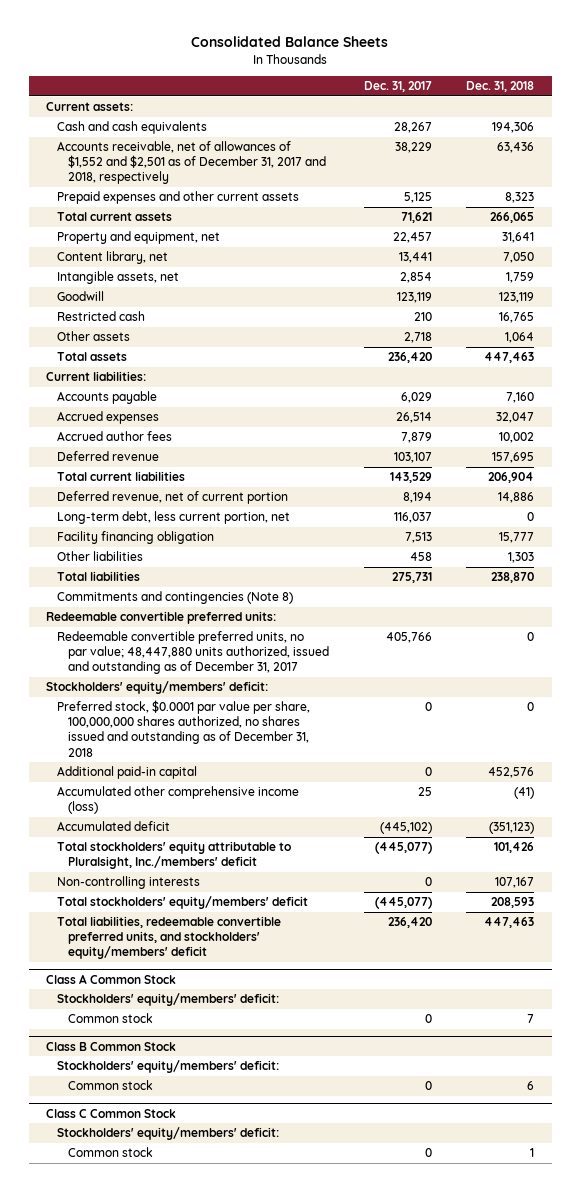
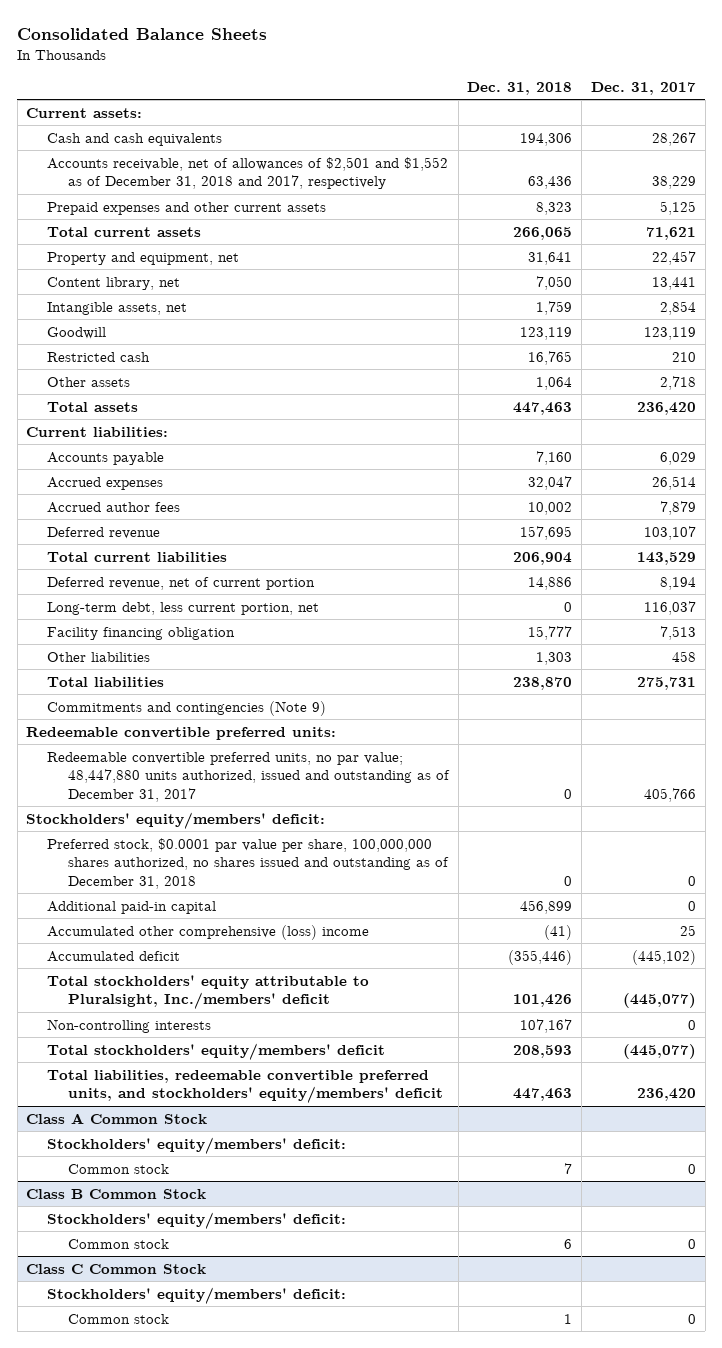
- | Dec. 31, 2017 | Dec. 31, 2018
+ | Dec. 31, 2018 | Dec. 31, 2017
- Accounts receivable, net of allowances of $1,552 and $2,501 as of December 31, 2017 and 2018, respectively | 38,229 | 63,436
+ Accounts receivable, net of allowances of $2,501 and $1,552 as of December 31, 2018 and 2017, respectively | 63,436 | 38,229
- Commitments and contingencies (Note 8)
+ Commitments and contingencies (Note 9)
- Additional paid-in capital | 0 | 452,576
- Accumulated other comprehensive income (loss) | 25 | (41)
- Accumulated deficit | (445,102) | (351,123)
+ Additional paid-in capital | 456,899 | 0
+ Accumulated other comprehensive (loss) income | (41) | 25
+ Accumulated deficit | (355,446) | (445,102)

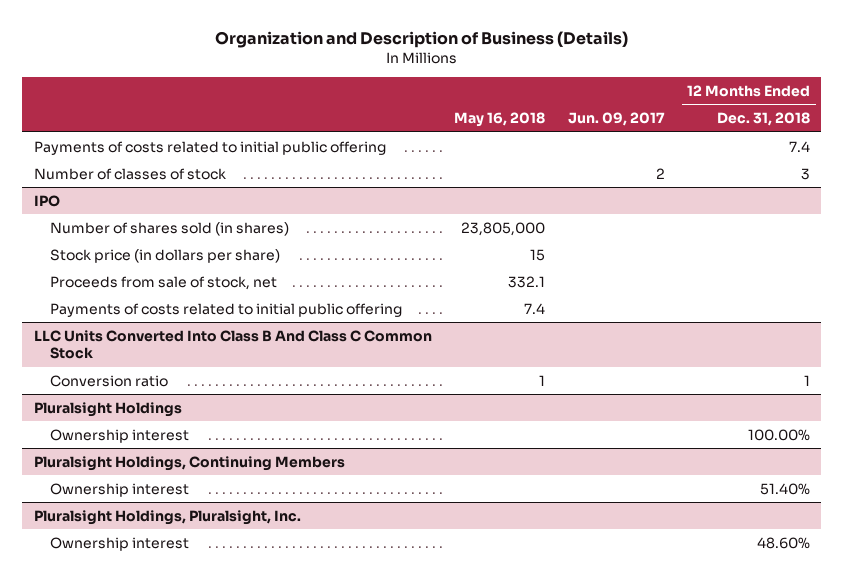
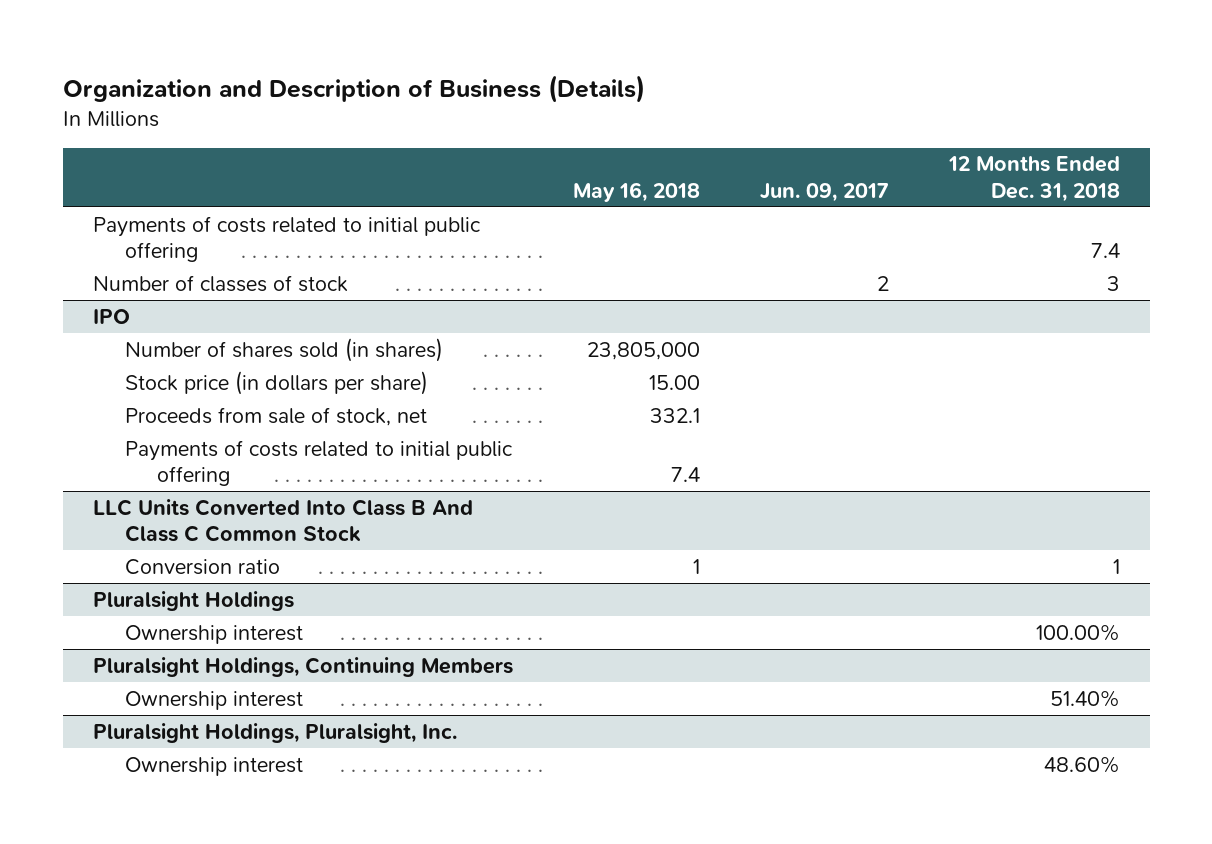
@ IPO
- Stock price (in dollars per share) | 15 | |
+ Stock price (in dollars per share) | 15.00 | |

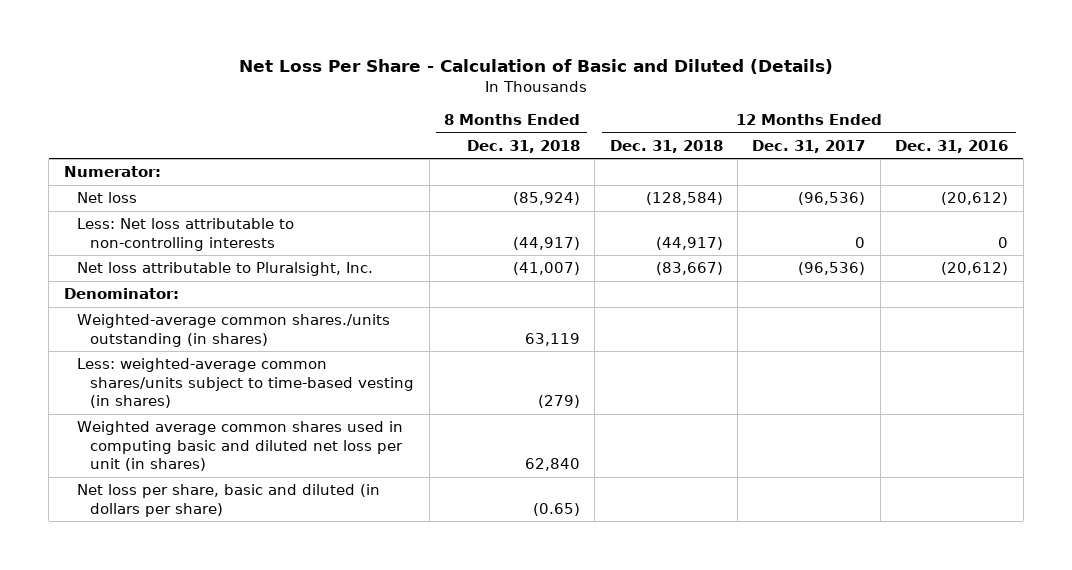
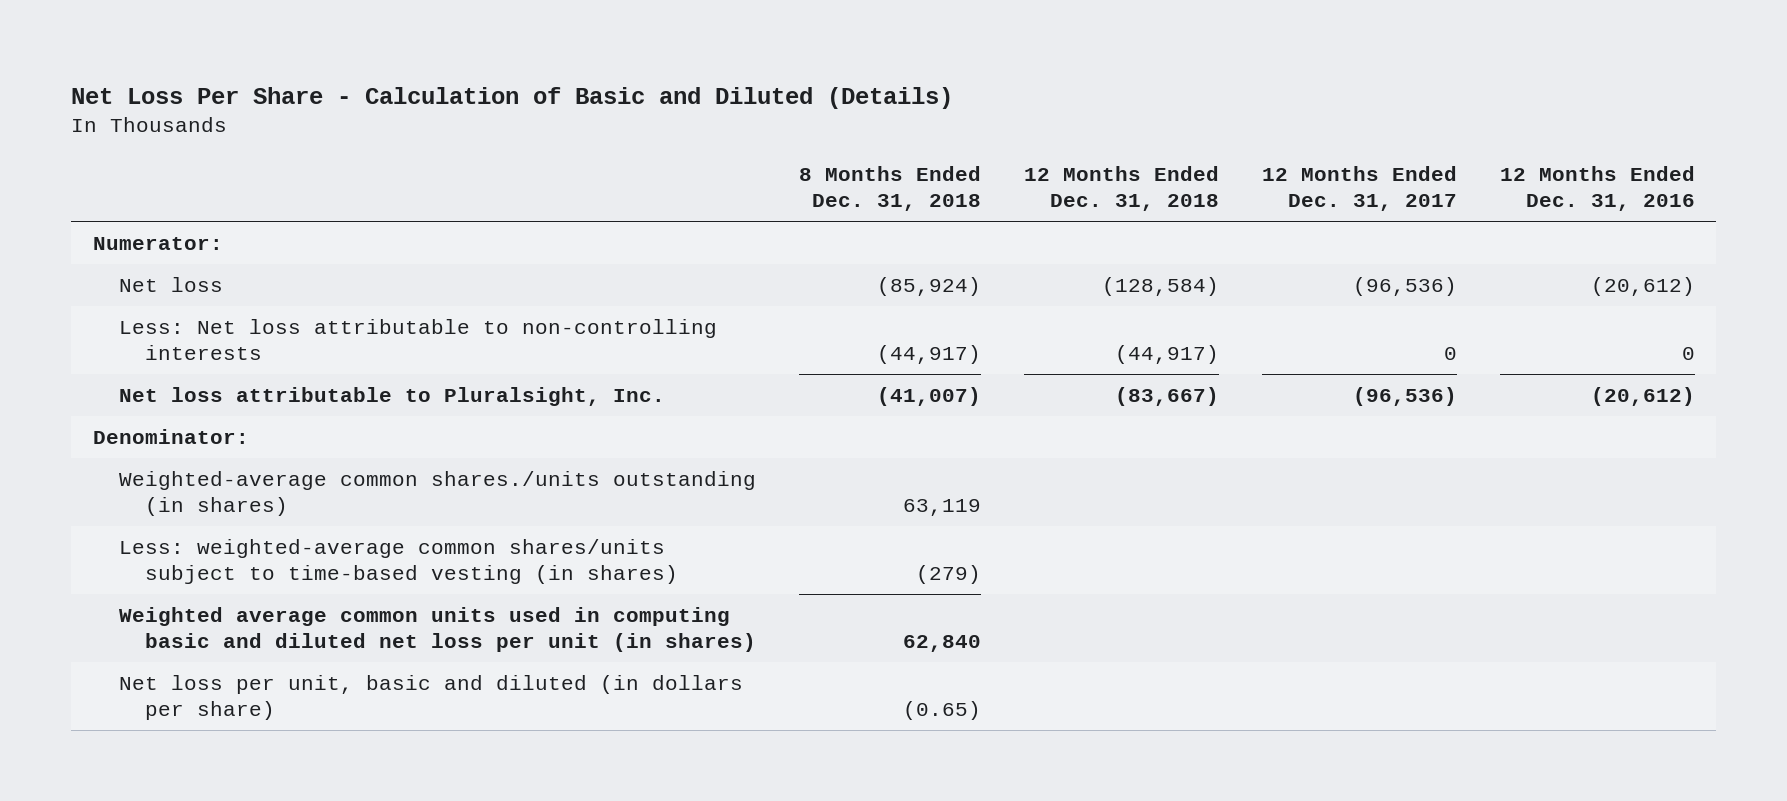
- Weighted average common shares used in computing basic and diluted net loss per unit (in shares) | 62,840 | | |
- Net loss per share, basic and diluted (in dollars per share) | (0.65) | | |
+ Weighted average common units used in computing basic and diluted net loss per unit (in shares) | 62,840 | | |
+ Net loss per unit, basic and diluted (in dollars per share) | (0.65) | | |

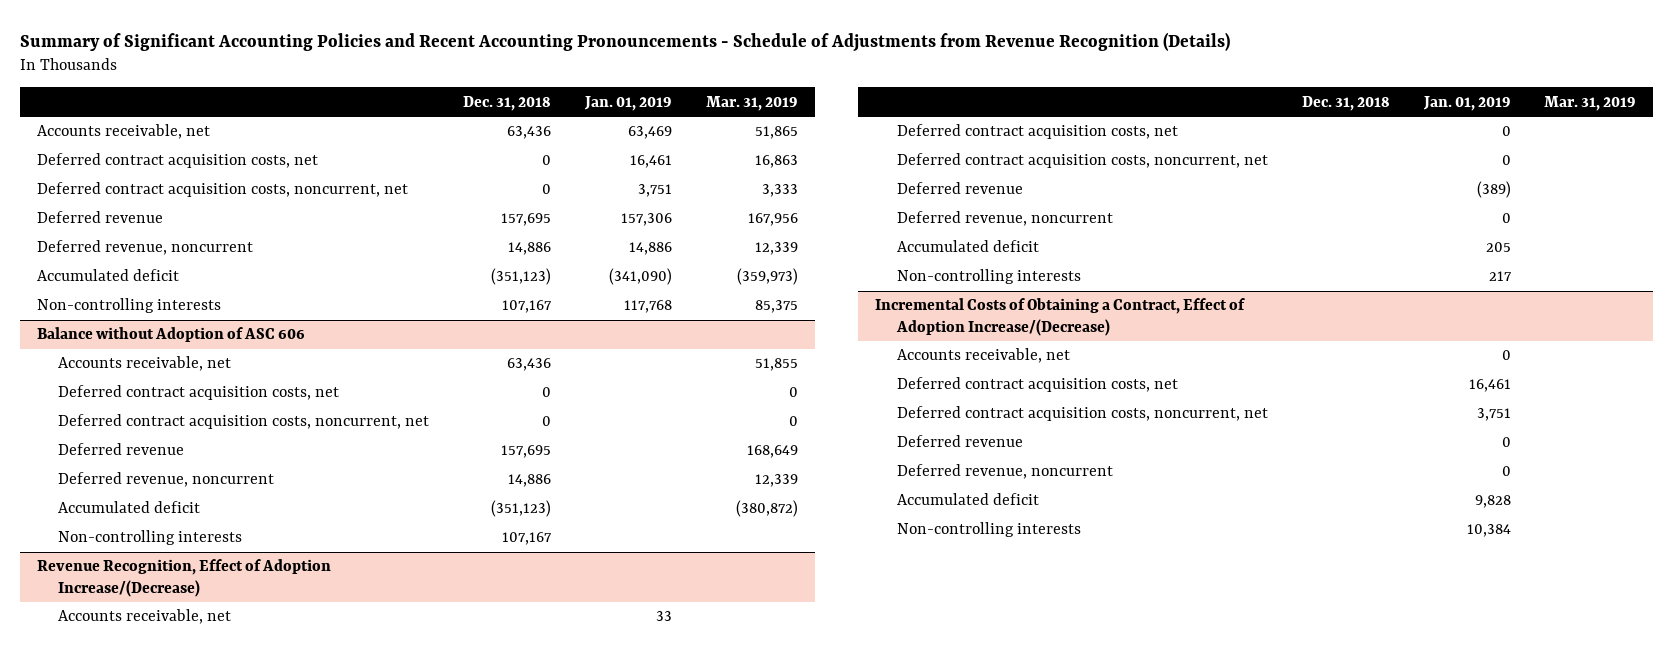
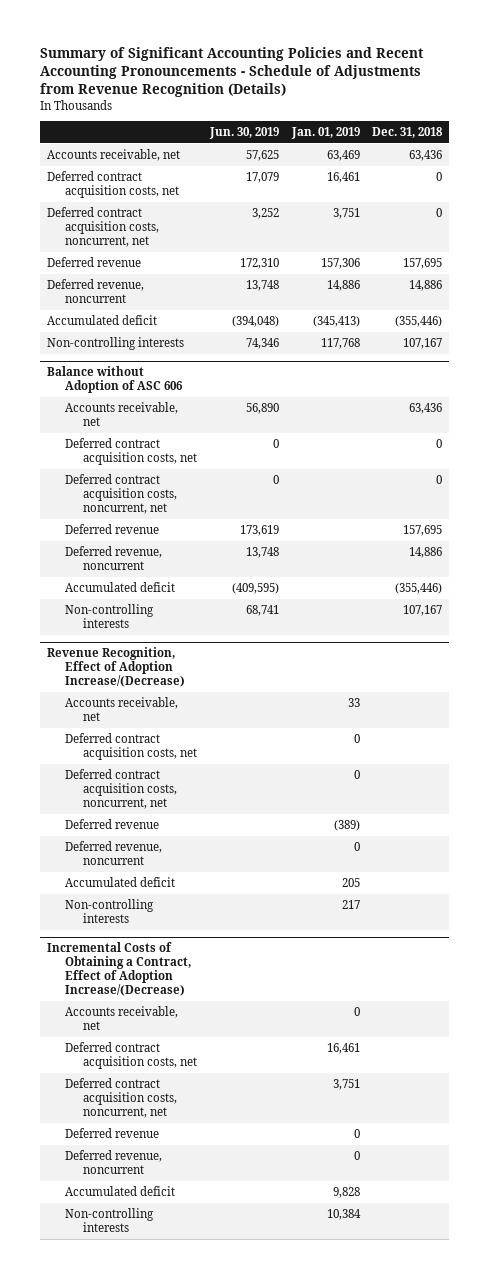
- | Dec. 31, 2018 | Jan. 01, 2019 | Mar. 31, 2019
+ | Jun. 30, 2019 | Jan. 01, 2019 | Dec. 31, 2018
- Accumulated deficit | (351,123) | (341,090) | (359,973)
+ Accumulated deficit | (394,048) | (345,413) | (355,446)
@ Balance without Adoption of ASC 606
- Accumulated deficit | (351,123) | | (380,872)
+ Accumulated deficit | (409,595) | | (355,446)

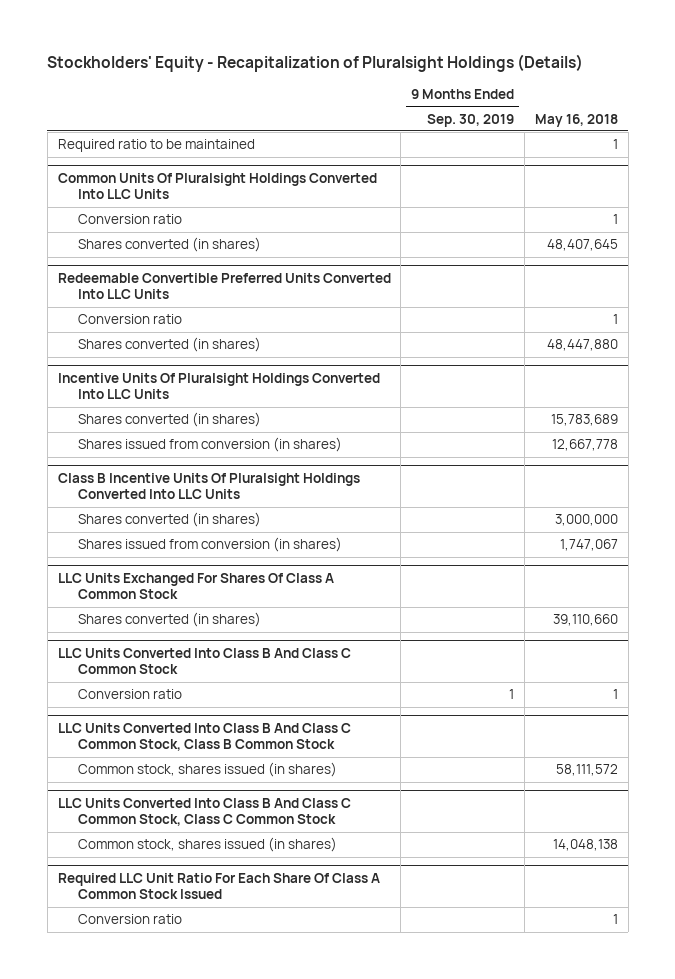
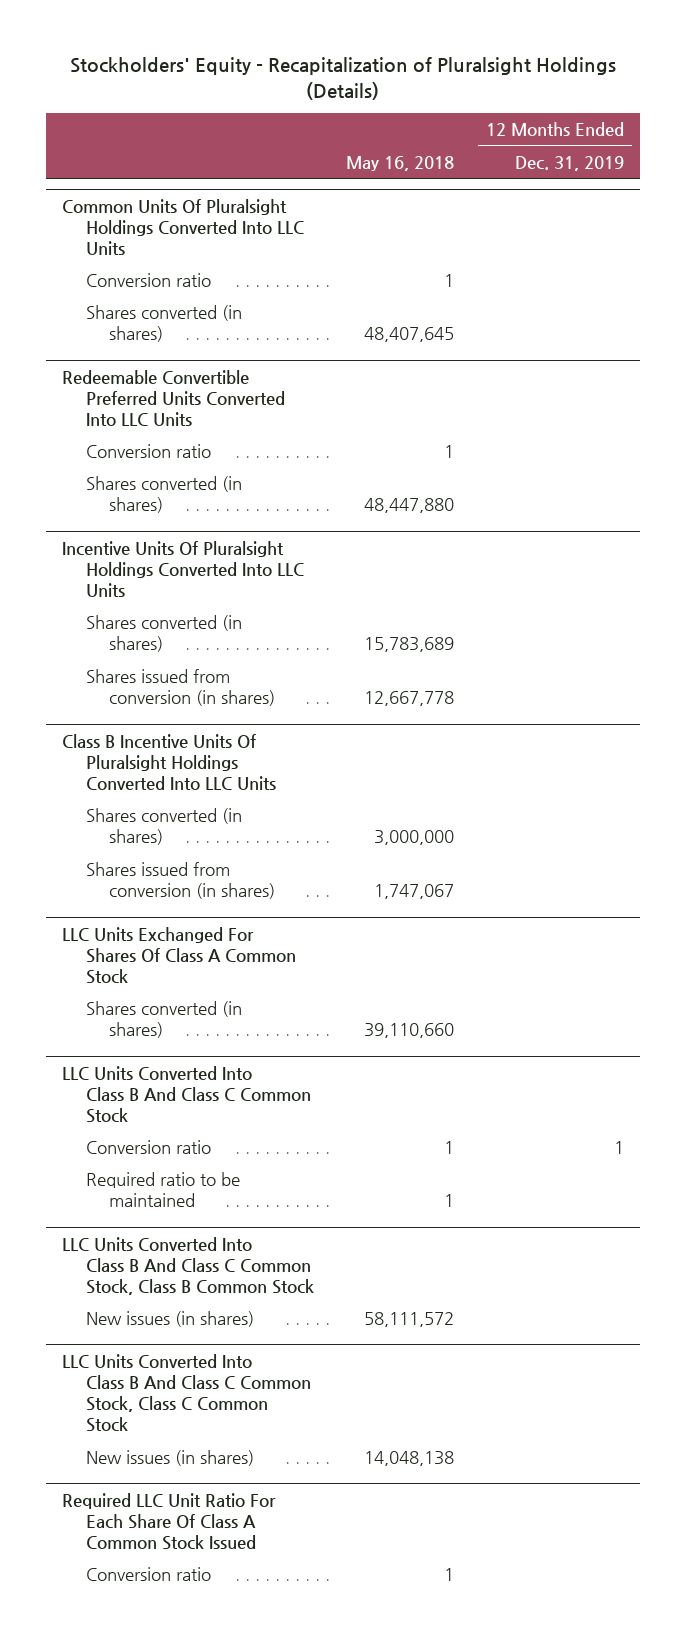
- | 9 Months Ended Sep. 30, 2019 | May 16, 2018
+ | May 16, 2018 | 12 Months Ended Dec. 31, 2019
- Required ratio to be maintained | | 1
@ LLC Units Converted Into Class B And Class C Common Stock
+ Required ratio to be maintained | 1 |
@ LLC Units Converted Into Class B And Class C Common Stock, Class B Common Stock
- Common stock, shares issued (in shares) | | 58,111,572
+ New issues (in shares) | 58,111,572 |
@ LLC Units Converted Into Class B And Class C Common Stock, Class C Common Stock
- Common stock, shares issued (in shares) | | 14,048,138
+ New issues (in shares) | 14,048,138 |

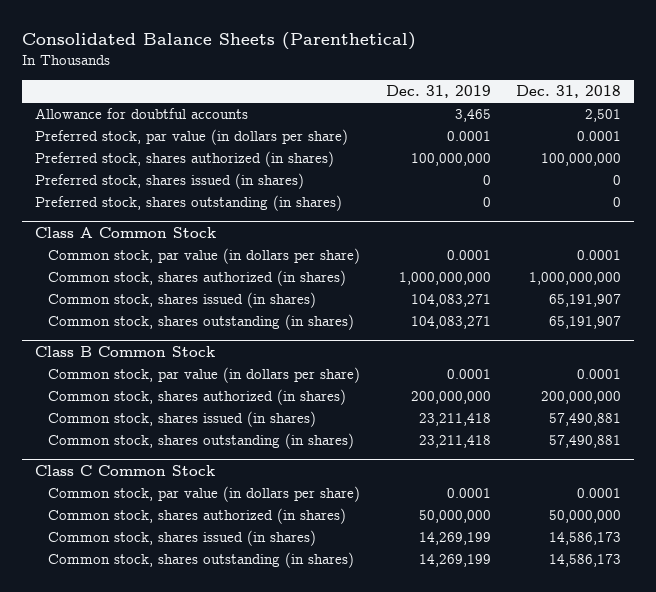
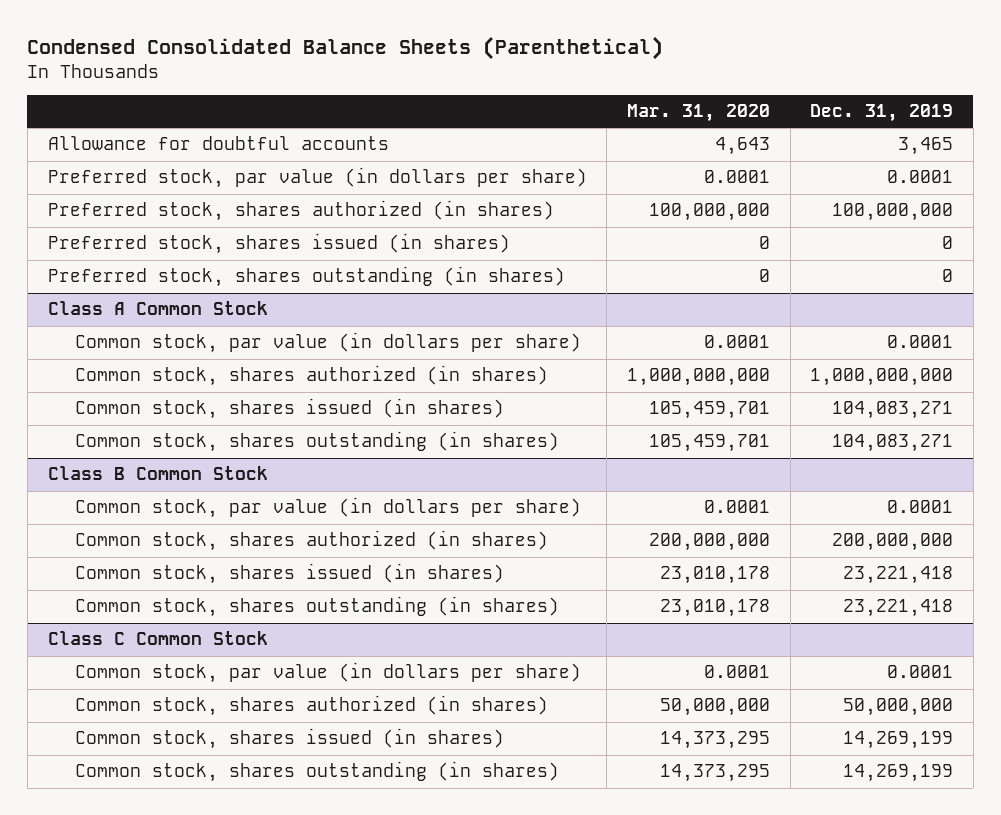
- Consolidated Balance Sheets (Parenthetical)
+ Condensed Consolidated Balance Sheets (Parenthetical)
- | Dec. 31, 2019 | Dec. 31, 2018
+ | Mar. 31, 2020 | Dec. 31, 2019
@ Class B Common Stock
- Common stock, shares issued (in shares) | 23,211,418 | 57,490,881
- Common stock, shares outstanding (in shares) | 23,211,418 | 57,490,881
+ Common stock, shares issued (in shares) | 23,010,178 | 23,221,418
+ Common stock, shares outstanding (in shares) | 23,010,178 | 23,221,418

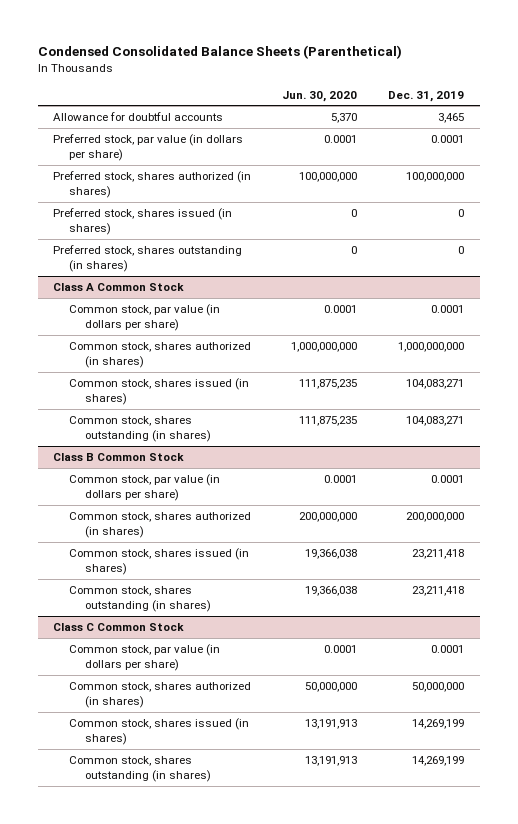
- | Mar. 31, 2020 | Dec. 31, 2019
+ | Jun. 30, 2020 | Dec. 31, 2019
@ Class B Common Stock
- Common stock, shares issued (in shares) | 23,010,178 | 23,221,418
- Common stock, shares outstanding (in shares) | 23,010,178 | 23,221,418
+ Common stock, shares issued (in shares) | 19,366,038 | 23,211,418
+ Common stock, shares outstanding (in shares) | 19,366,038 | 23,211,418

